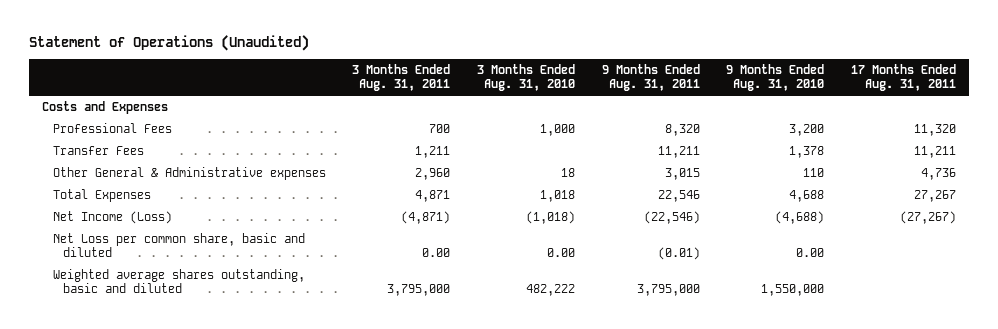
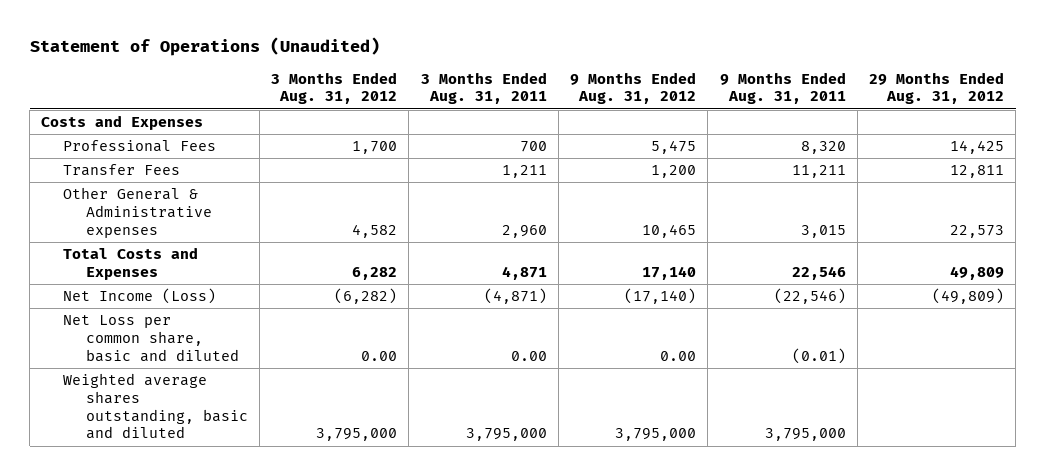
- | 3 Months Ended Aug. 31, 2011 | 3 Months Ended Aug. 31, 2010 | 9 Months Ended Aug. 31, 2011 | 9 Months Ended Aug. 31, 2010 | 17 Months Ended Aug. 31, 2011
+ | 3 Months Ended Aug. 31, 2012 | 3 Months Ended Aug. 31, 2011 | 9 Months Ended Aug. 31, 2012 | 9 Months Ended Aug. 31, 2011 | 29 Months Ended Aug. 31, 2012
- Total Expenses | 4,871 | 1,018 | 22,546 | 4,688 | 27,267
+ Total Costs and Expenses | 6,282 | 4,871 | 17,140 | 22,546 | 49,809

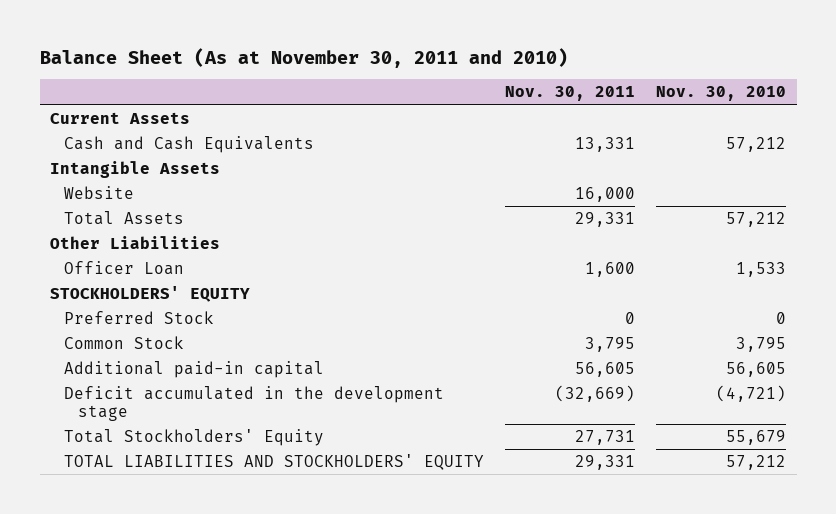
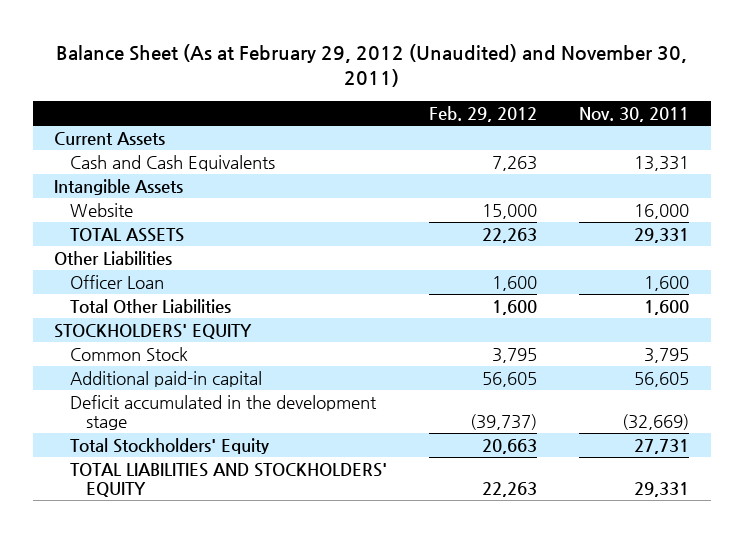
- Balance Sheet (As at November 30, 2011 and 2010)
+ Balance Sheet (As at February 29, 2012 (Unaudited) and November 30, 2011)
- | Nov. 30, 2011 | Nov. 30, 2010
+ | Feb. 29, 2012 | Nov. 30, 2011
- Total Assets | 29,331 | 57,212
+ TOTAL ASSETS | 22,263 | 29,331
+ Total Other Liabilities | 1,600 | 1,600
- Preferred Stock | 0 | 0

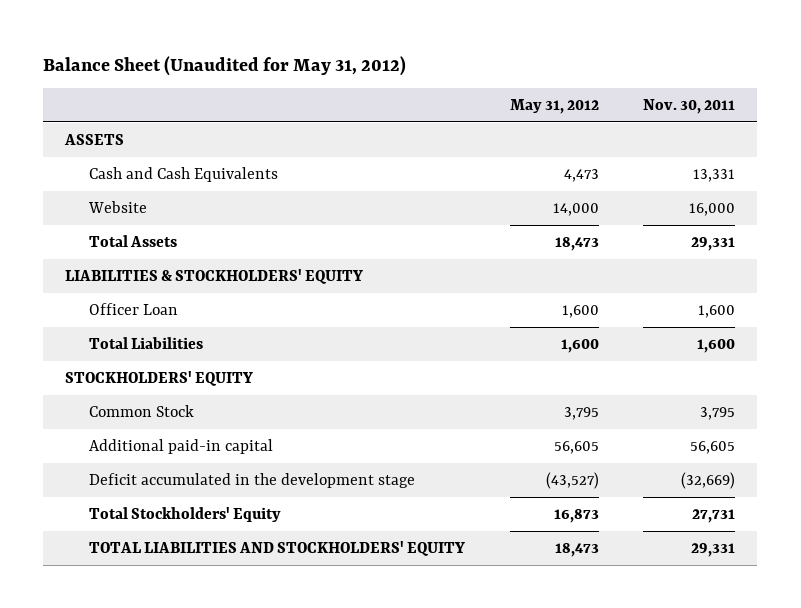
- Balance Sheet (As at February 29, 2012 (Unaudited) and November 30, 2011)
+ Balance Sheet (Unaudited for May 31, 2012)
- | Feb. 29, 2012 | Nov. 30, 2011
+ | May 31, 2012 | Nov. 30, 2011
- Current Assets
+ ASSETS
- Intangible Assets
- TOTAL ASSETS | 22,263 | 29,331
- Other Liabilities
+ Total Assets | 18,473 | 29,331
+ LIABILITIES & STOCKHOLDERS' EQUITY
- Total Other Liabilities | 1,600 | 1,600
+ Total Liabilities | 1,600 | 1,600

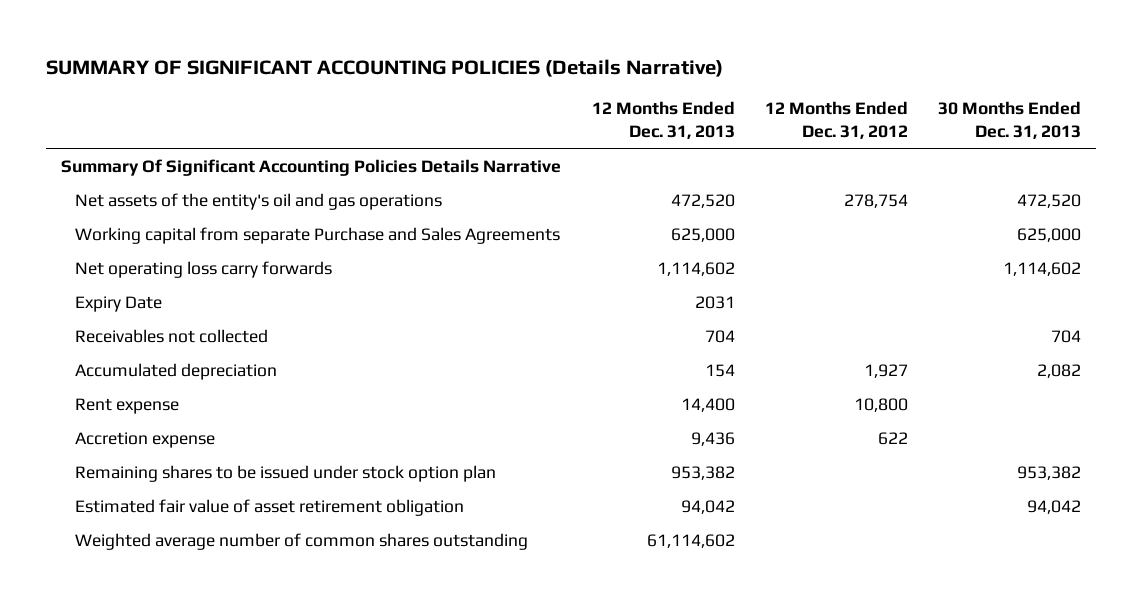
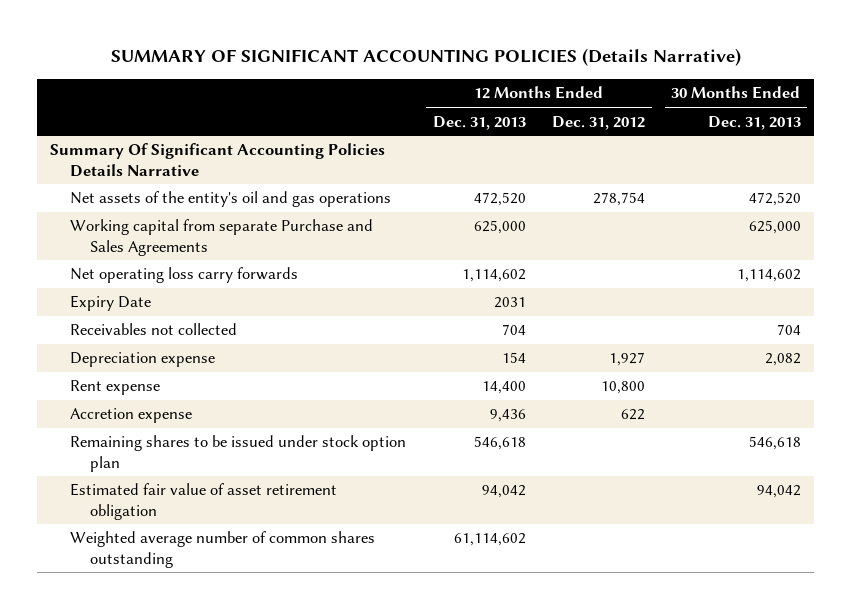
- Accumulated depreciation | 154 | 1,927 | 2,082
+ Depreciation expense | 154 | 1,927 | 2,082
- Remaining shares to be issued under stock option plan | 953,382 | | 953,382
+ Remaining shares to be issued under stock option plan | 546,618 | | 546,618

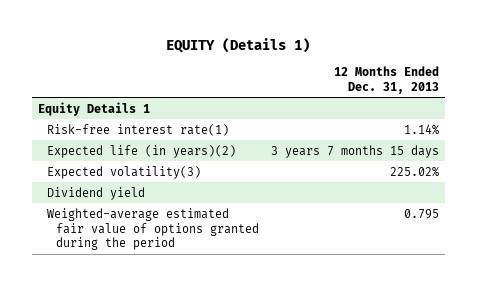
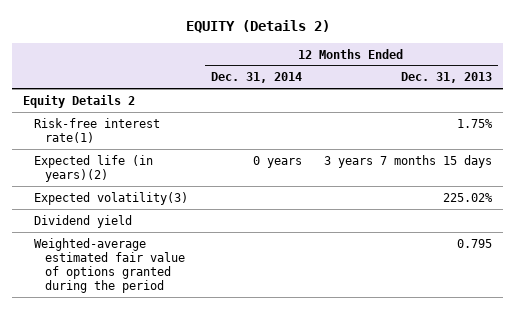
- EQUITY (Details 1)
+ EQUITY (Details 2)
- | 12 Months Ended Dec. 31, 2013
+ | 12 Months Ended Dec. 31, 2014 | 12 Months Ended Dec. 31, 2013
- Equity Details 1
- Risk-free interest rate(1) | 1.14%
+ Equity Details 2
+ Risk-free interest rate(1) | | 1.75%

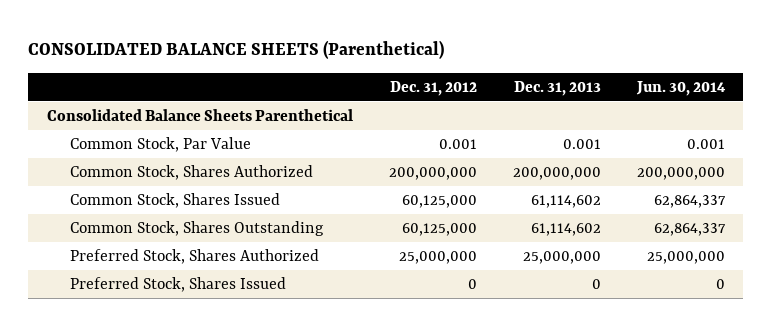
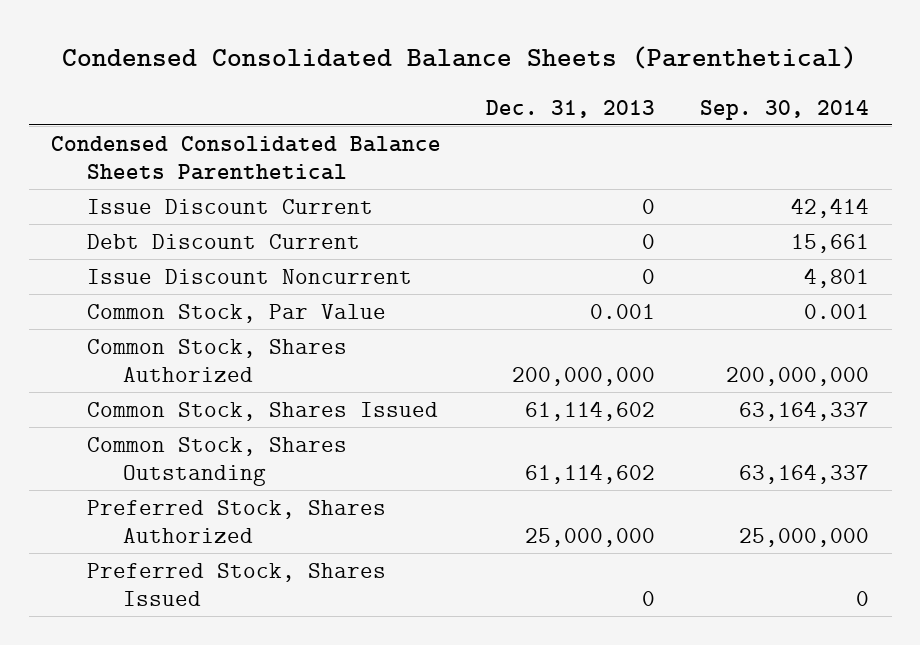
- CONSOLIDATED BALANCE SHEETS (Parenthetical)
+ Condensed Consolidated Balance Sheets (Parenthetical)
- | Dec. 31, 2012 | Dec. 31, 2013 | Jun. 30, 2014
+ | Dec. 31, 2013 | Sep. 30, 2014
- Consolidated Balance Sheets Parenthetical
+ Condensed Consolidated Balance Sheets Parenthetical
+ Issue Discount Current | 0 | 42,414
+ Debt Discount Current | 0 | 15,661
+ Issue Discount Noncurrent | 0 | 4,801

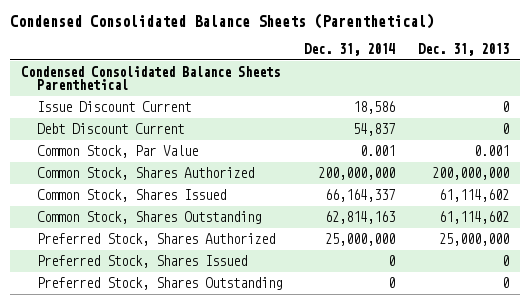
- | Dec. 31, 2013 | Sep. 30, 2014
+ | Dec. 31, 2014 | Dec. 31, 2013
- Issue Discount Noncurrent | 0 | 4,801
+ Preferred Stock, Shares Outstanding | 0 | 0

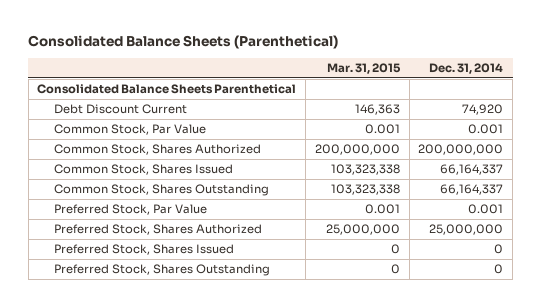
- Condensed Consolidated Balance Sheets (Parenthetical)
+ Consolidated Balance Sheets (Parenthetical)
- | Dec. 31, 2014 | Dec. 31, 2013
+ | Mar. 31, 2015 | Dec. 31, 2014
- Condensed Consolidated Balance Sheets Parenthetical
- Issue Discount Current | 18,586 | 0
- Debt Discount Current | 54,837 | 0
+ Consolidated Balance Sheets Parenthetical
+ Debt Discount Current | 146,363 | 74,920
- Common Stock, Shares Outstanding | 62,814,163 | 61,114,602
+ Common Stock, Shares Outstanding | 103,323,338 | 66,164,337
+ Preferred Stock, Par Value | 0.001 | 0.001

